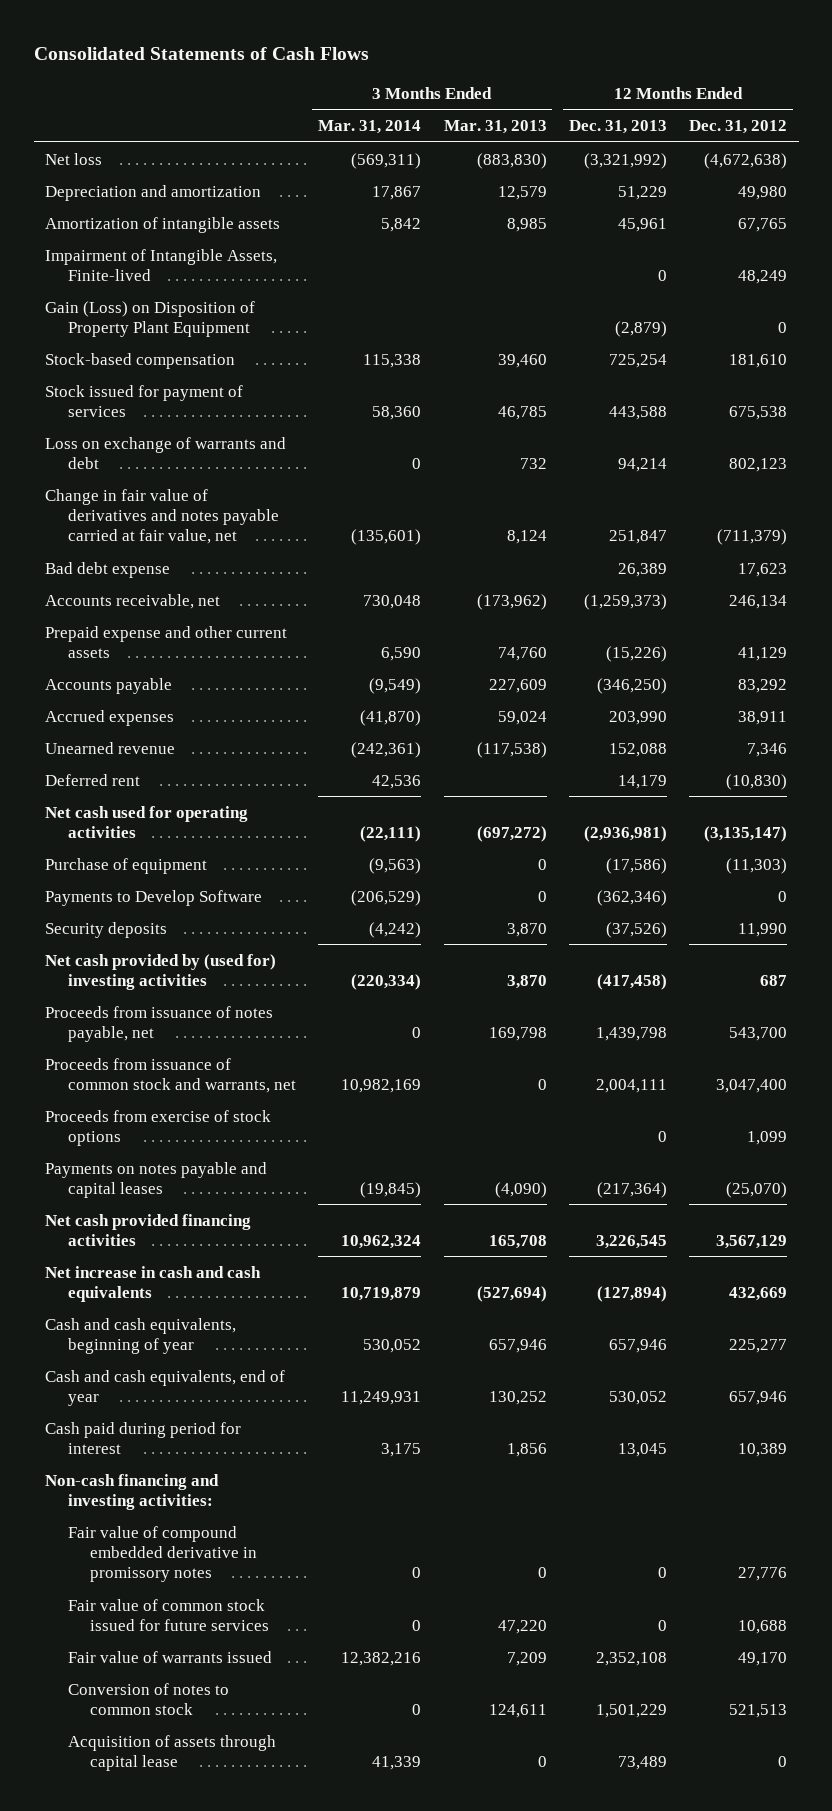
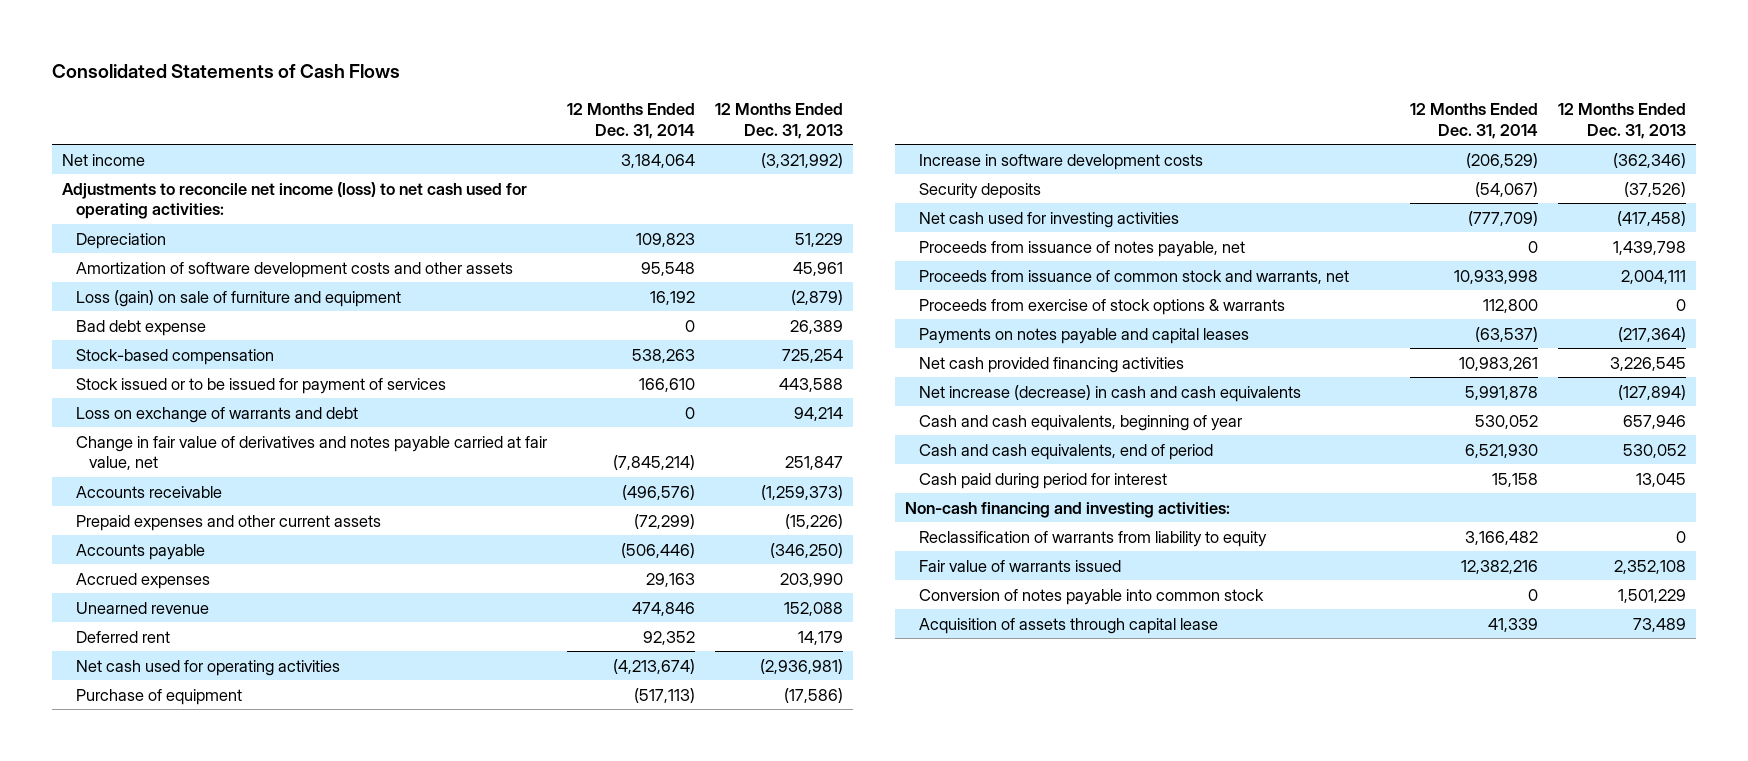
- | 3 Months Ended Mar. 31, 2014 | 3 Months Ended Mar. 31, 2013 | 12 Months Ended Dec. 31, 2013 | 12 Months Ended Dec. 31, 2012
+ | 12 Months Ended Dec. 31, 2014 | 12 Months Ended Dec. 31, 2013
- Net loss | (569,311) | (883,830) | (3,321,992) | (4,672,638)
- Depreciation and amortization | 17,867 | 12,579 | 51,229 | 49,980
- Amortization of intangible assets | 5,842 | 8,985 | 45,961 | 67,765
- Impairment of Intangible Assets, Finite-lived | | | 0 | 48,249
- Gain (Loss) on Disposition of Property Plant Equipment | | | (2,879) | 0
+ Net income | 3,184,064 | (3,321,992)
+ Adjustments to reconcile net income (loss) to net cash used for operating activities:
+ Depreciation | 109,823 | 51,229
+ Amortization of software development costs and other assets | 95,548 | 45,961
+ Loss (gain) on sale of furniture and equipment | 16,192 | (2,879)
moved up: Bad debt expense | 0 | 26,389
- Stock issued for payment of services | 58,360 | 46,785 | 443,588 | 675,538
+ Stock issued or to be issued for payment of services | 166,610 | 443,588
- Accounts receivable, net | 730,048 | (173,962) | (1,259,373) | 246,134
- Prepaid expense and other current assets | 6,590 | 74,760 | (15,226) | 41,129
+ Accounts receivable | (496,576) | (1,259,373)
+ Prepaid expenses and other current assets | (72,299) | (15,226)
- Payments to Develop Software | (206,529) | 0 | (362,346) | 0
+ Increase in software development costs | (206,529) | (362,346)
- Net cash provided by (used for) investing activities | (220,334) | 3,870 | (417,458) | 687
+ Net cash used for investing activities | (777,709) | (417,458)
- Proceeds from exercise of stock options | | | 0 | 1,099
+ Proceeds from exercise of stock options & warrants | 112,800 | 0
- Net increase in cash and cash equivalents | 10,719,879 | (527,694) | (127,894) | 432,669
+ Net increase (decrease) in cash and cash equivalents | 5,991,878 | (127,894)
- Cash and cash equivalents, end of year | 11,249,931 | 130,252 | 530,052 | 657,946
+ Cash and cash equivalents, end of period | 6,521,930 | 530,052
- Fair value of compound embedded derivative in promissory notes | 0 | 0 | 0 | 27,776
- Fair value of common stock issued for future services | 0 | 47,220 | 0 | 10,688
+ Reclassification of warrants from liability to equity | 3,166,482 | 0
- Conversion of notes to common stock | 0 | 124,611 | 1,501,229 | 521,513
+ Conversion of notes payable into common stock | 0 | 1,501,229

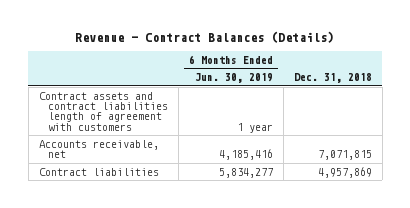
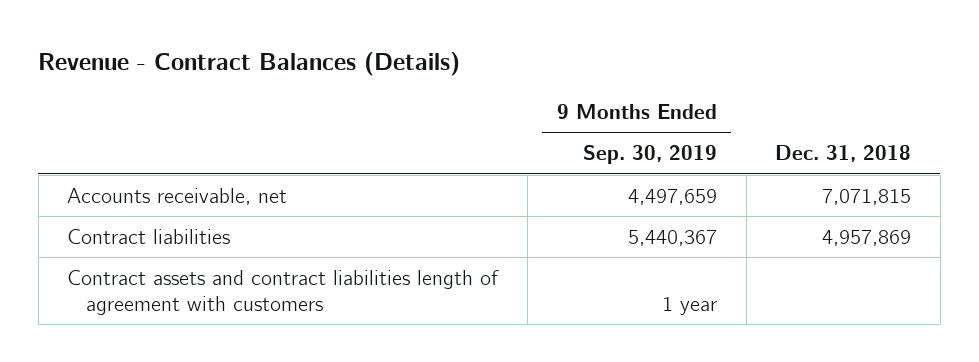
- | 6 Months Ended Jun. 30, 2019 | Dec. 31, 2018
+ | 9 Months Ended Sep. 30, 2019 | Dec. 31, 2018
moved down: Contract assets and contract liabilities length of agreement with customers | 1 year |

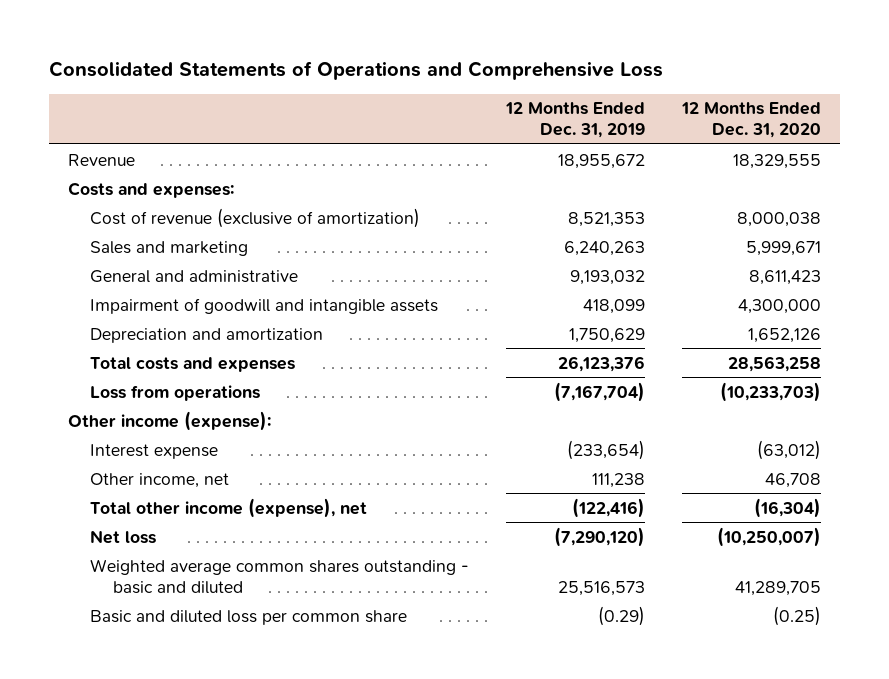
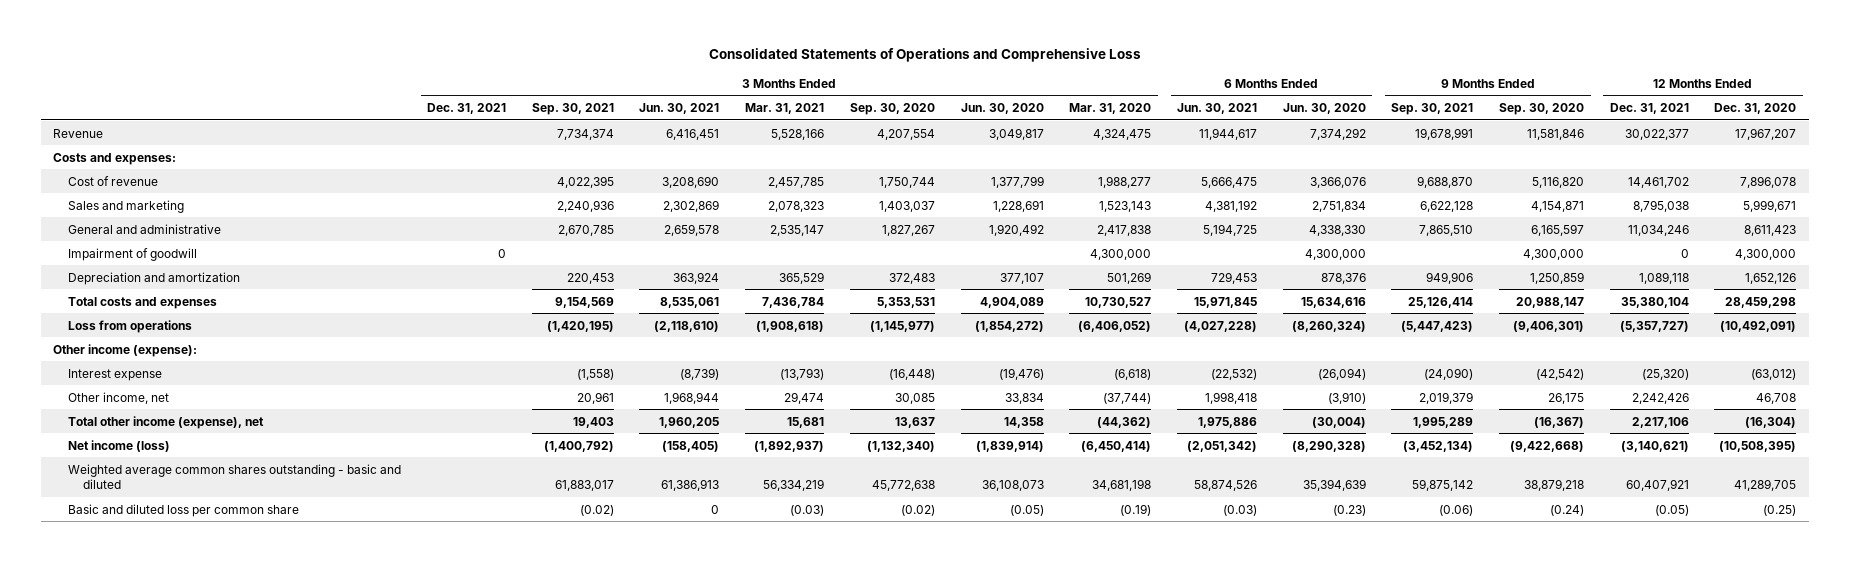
- | 12 Months Ended Dec. 31, 2019 | 12 Months Ended Dec. 31, 2020
+ | 3 Months Ended Dec. 31, 2021 | 3 Months Ended Sep. 30, 2021 | 3 Months Ended Jun. 30, 2021 | 3 Months Ended Mar. 31, 2021 | 3 Months Ended Sep. 30, 2020 | 3 Months Ended Jun. 30, 2020 | 3 Months Ended Mar. 31, 2020 | 6 Months Ended Jun. 30, 2021 | 6 Months Ended Jun. 30, 2020 | 9 Months Ended Sep. 30, 2021 | 9 Months Ended Sep. 30, 2020 | 12 Months Ended Dec. 31, 2021 | 12 Months Ended Dec. 31, 2020
- Revenue | 18,955,672 | 18,329,555
+ Revenue | | 7,734,374 | 6,416,451 | 5,528,166 | 4,207,554 | 3,049,817 | 4,324,475 | 11,944,617 | 7,374,292 | 19,678,991 | 11,581,846 | 30,022,377 | 17,967,207
- Cost of revenue (exclusive of amortization) | 8,521,353 | 8,000,038
+ Cost of revenue | | 4,022,395 | 3,208,690 | 2,457,785 | 1,750,744 | 1,377,799 | 1,988,277 | 5,666,475 | 3,366,076 | 9,688,870 | 5,116,820 | 14,461,702 | 7,896,078
- Impairment of goodwill and intangible assets | 418,099 | 4,300,000
+ Impairment of goodwill | 0 | | | | | | 4,300,000 | | 4,300,000 | | 4,300,000 | 0 | 4,300,000
- Total costs and expenses | 26,123,376 | 28,563,258
- Loss from operations | (7,167,704) | (10,233,703)
+ Total costs and expenses | | 9,154,569 | 8,535,061 | 7,436,784 | 5,353,531 | 4,904,089 | 10,730,527 | 15,971,845 | 15,634,616 | 25,126,414 | 20,988,147 | 35,380,104 | 28,459,298
+ Loss from operations | | (1,420,195) | (2,118,610) | (1,908,618) | (1,145,977) | (1,854,272) | (6,406,052) | (4,027,228) | (8,260,324) | (5,447,423) | (9,406,301) | (5,357,727) | (10,492,091)
- Net loss | (7,290,120) | (10,250,007)
+ Net income (loss) | | (1,400,792) | (158,405) | (1,892,937) | (1,132,340) | (1,839,914) | (6,450,414) | (2,051,342) | (8,290,328) | (3,452,134) | (9,422,668) | (3,140,621) | (10,508,395)

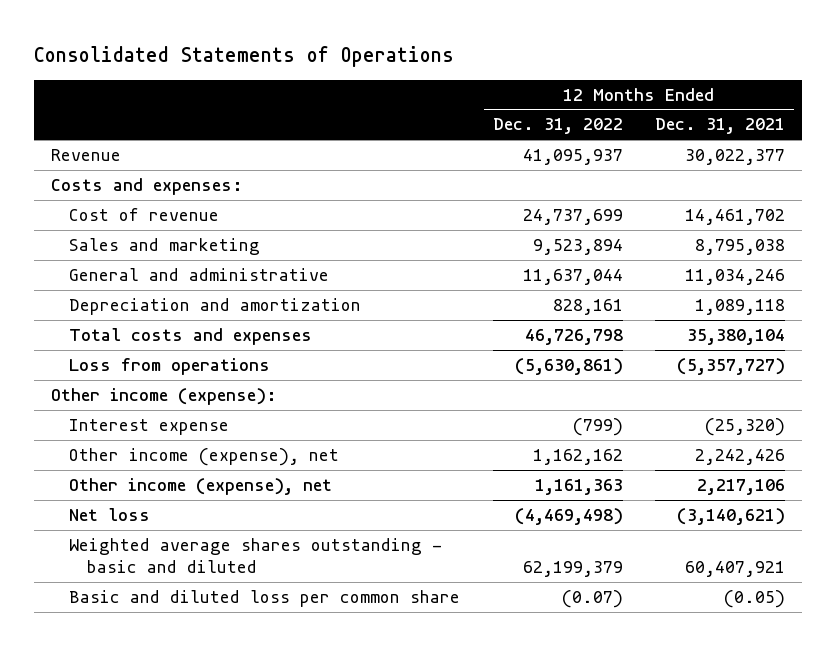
- Consolidated Statements of Operations and Comprehensive Loss
+ Consolidated Statements of Operations
- | 3 Months Ended Dec. 31, 2021 | 3 Months Ended Sep. 30, 2021 | 3 Months Ended Jun. 30, 2021 | 3 Months Ended Mar. 31, 2021 | 3 Months Ended Sep. 30, 2020 | 3 Months Ended Jun. 30, 2020 | 3 Months Ended Mar. 31, 2020 | 6 Months Ended Jun. 30, 2021 | 6 Months Ended Jun. 30, 2020 | 9 Months Ended Sep. 30, 2021 | 9 Months Ended Sep. 30, 2020 | 12 Months Ended Dec. 31, 2021 | 12 Months Ended Dec. 31, 2020
+ | 12 Months Ended Dec. 31, 2022 | 12 Months Ended Dec. 31, 2021
- Impairment of goodwill | 0 | | | | | | 4,300,000 | | 4,300,000 | | 4,300,000 | 0 | 4,300,000
- Other income, net | | 20,961 | 1,968,944 | 29,474 | 30,085 | 33,834 | (37,744) | 1,998,418 | (3,910) | 2,019,379 | 26,175 | 2,242,426 | 46,708
- Total other income (expense), net | | 19,403 | 1,960,205 | 15,681 | 13,637 | 14,358 | (44,362) | 1,975,886 | (30,004) | 1,995,289 | (16,367) | 2,217,106 | (16,304)
- Net income (loss) | | (1,400,792) | (158,405) | (1,892,937) | (1,132,340) | (1,839,914) | (6,450,414) | (2,051,342) | (8,290,328) | (3,452,134) | (9,422,668) | (3,140,621) | (10,508,395)
- Weighted average common shares outstanding - basic and diluted | | 61,883,017 | 61,386,913 | 56,334,219 | 45,772,638 | 36,108,073 | 34,681,198 | 58,874,526 | 35,394,639 | 59,875,142 | 38,879,218 | 60,407,921 | 41,289,705
+ Other income (expense), net | 1,162,162 | 2,242,426
+ Other income (expense), net | 1,161,363 | 2,217,106
+ Net loss | (4,469,498) | (3,140,621)
+ Weighted average shares outstanding - basic and diluted | 62,199,379 | 60,407,921

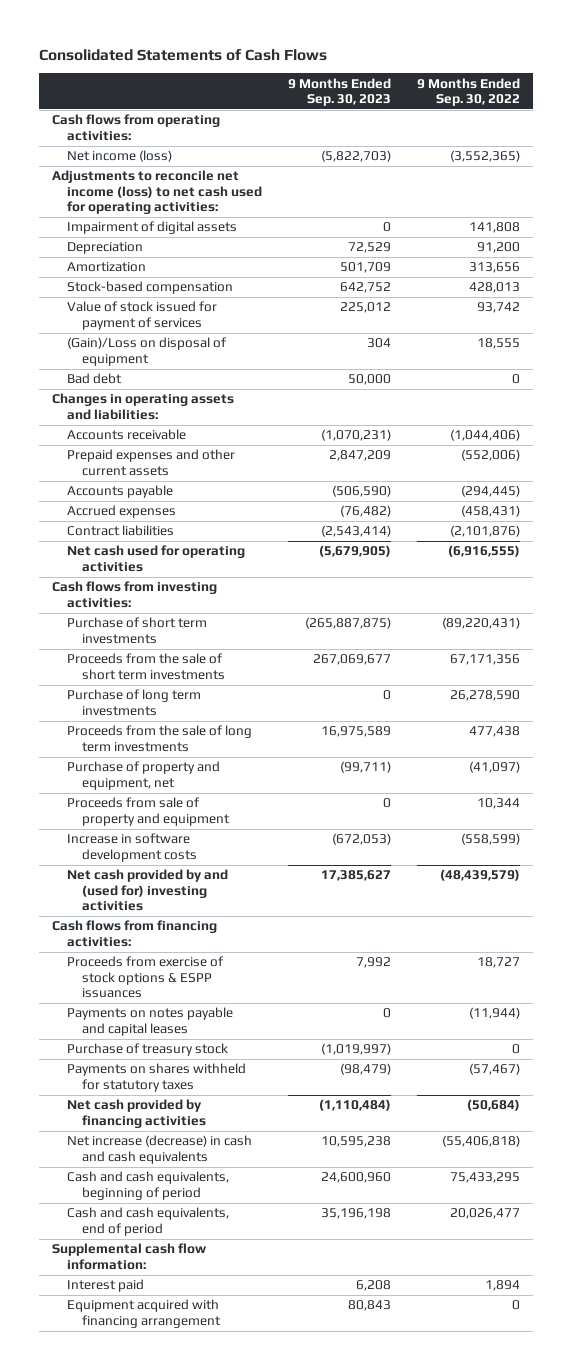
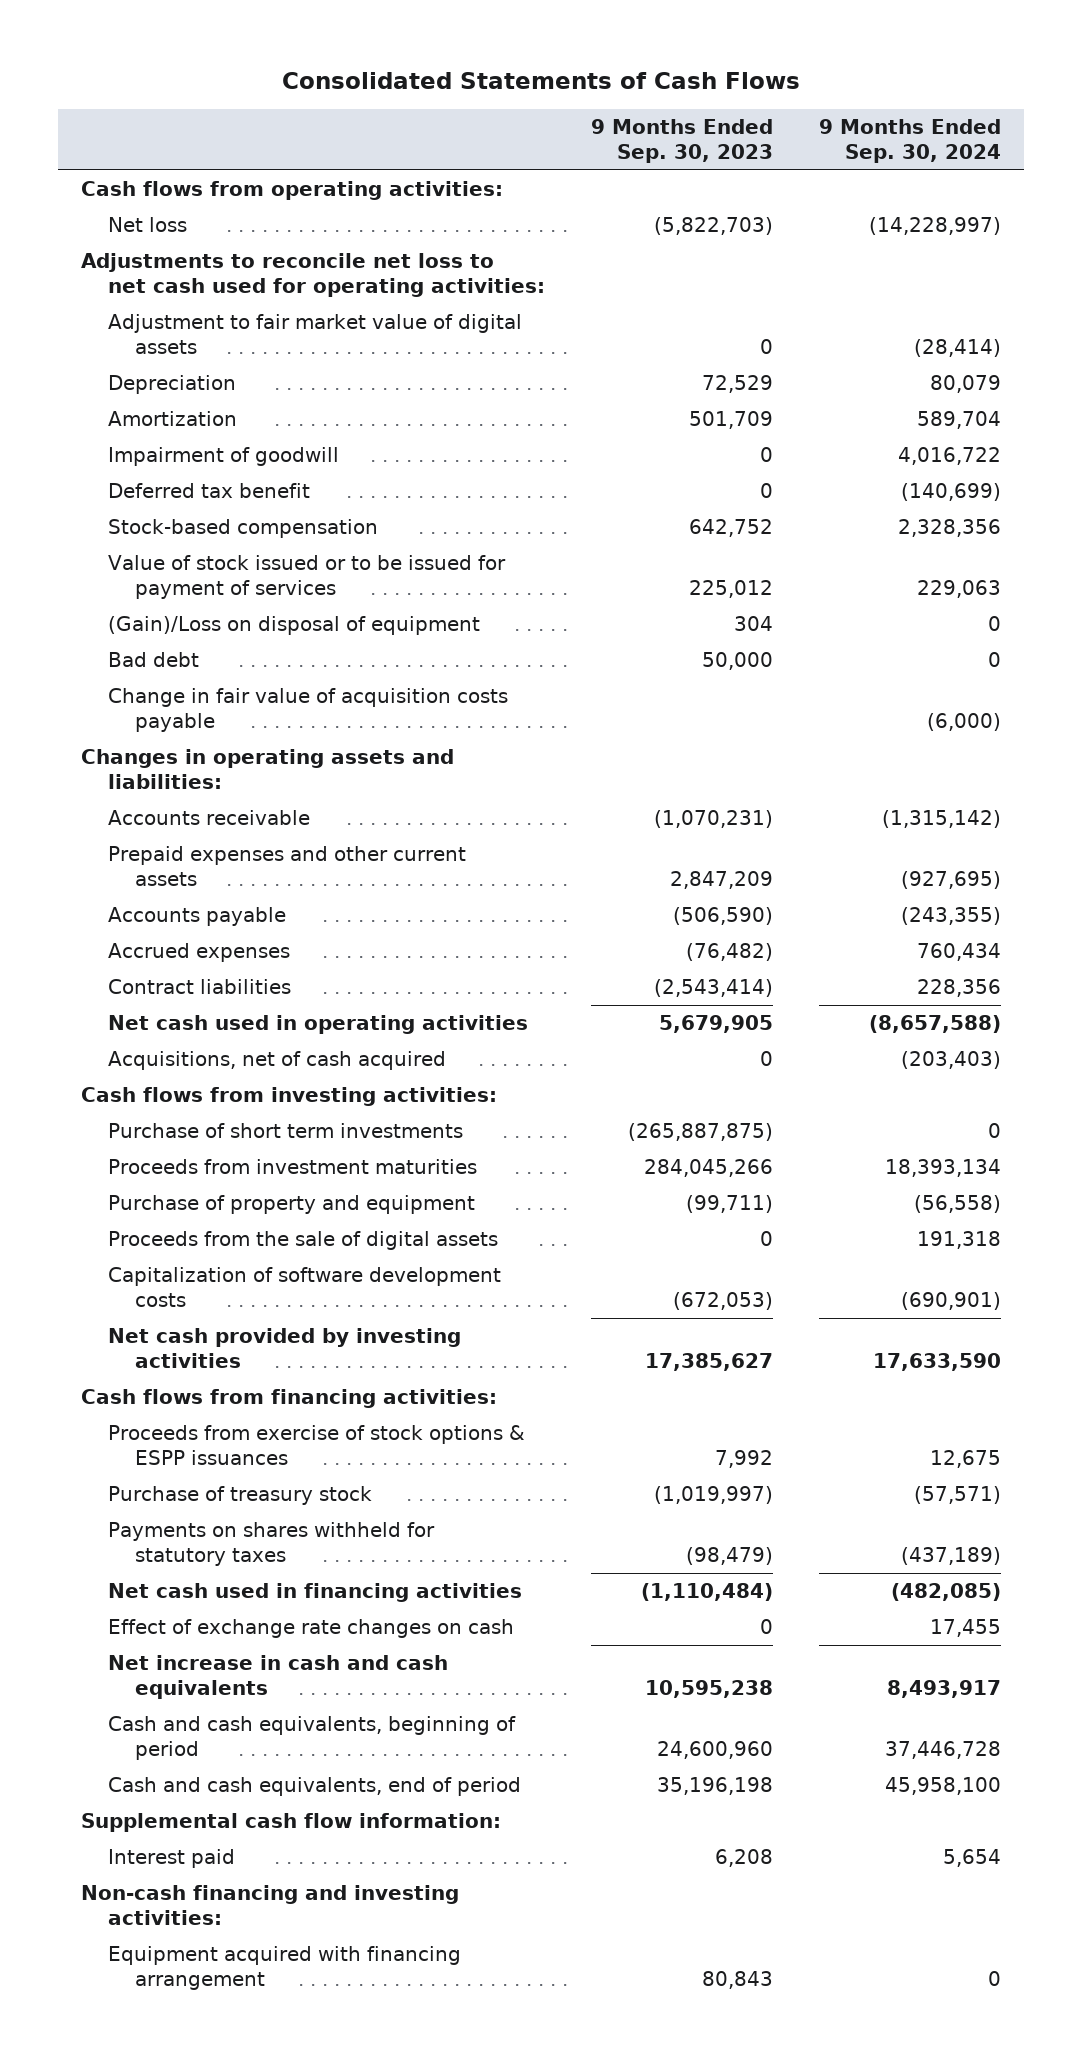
- | 9 Months Ended Sep. 30, 2023 | 9 Months Ended Sep. 30, 2022
+ | 9 Months Ended Sep. 30, 2023 | 9 Months Ended Sep. 30, 2024
- Net income (loss) | (5,822,703) | (3,552,365)
- Adjustments to reconcile net income (loss) to net cash used for operating activities:
- Impairment of digital assets | 0 | 141,808
+ Net loss | (5,822,703) | (14,228,997)
+ Adjustments to reconcile net loss to net cash used for operating activities:
+ Adjustment to fair market value of digital assets | 0 | (28,414)
+ Impairment of goodwill | 0 | 4,016,722
+ Deferred tax benefit | 0 | (140,699)
- Value of stock issued for payment of services | 225,012 | 93,742
+ Value of stock issued or to be issued for payment of services | 225,012 | 229,063
+ Change in fair value of acquisition costs payable | | (6,000)
- Net cash used for operating activities | (5,679,905) | (6,916,555)
+ Net cash used in operating activities | 5,679,905 | (8,657,588)
+ Acquisitions, net of cash acquired | 0 | (203,403)
- Proceeds from the sale of short term investments | 267,069,677 | 67,171,356
- Purchase of long term investments | 0 | 26,278,590
- Proceeds from the sale of long term investments | 16,975,589 | 477,438
- Purchase of property and equipment, net | (99,711) | (41,097)
- Proceeds from sale of property and equipment | 0 | 10,344
- Increase in software development costs | (672,053) | (558,599)
- Net cash provided by and (used for) investing activities | 17,385,627 | (48,439,579)
+ Proceeds from investment maturities | 284,045,266 | 18,393,134
+ Purchase of property and equipment | (99,711) | (56,558)
+ Proceeds from the sale of digital assets | 0 | 191,318
+ Capitalization of software development costs | (672,053) | (690,901)
+ Net cash provided by investing activities | 17,385,627 | 17,633,590
- Payments on notes payable and capital leases | 0 | (11,944)
- Net cash provided by financing activities | (1,110,484) | (50,684)
- Net increase (decrease) in cash and cash equivalents | 10,595,238 | (55,406,818)
+ Net cash used in financing activities | (1,110,484) | (482,085)
+ Effect of exchange rate changes on cash | 0 | 17,455
+ Net increase in cash and cash equivalents | 10,595,238 | 8,493,917
+ Non-cash financing and investing activities:

